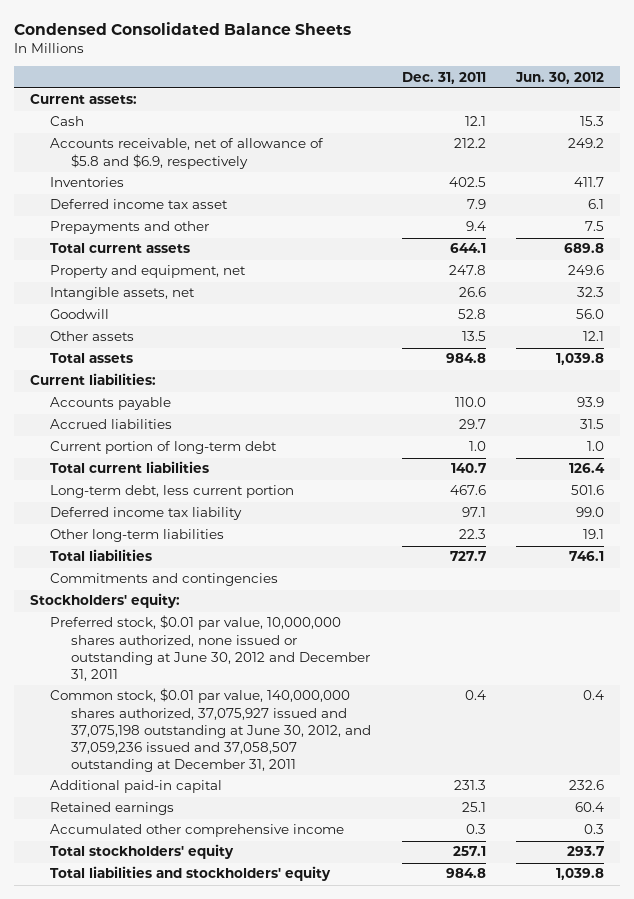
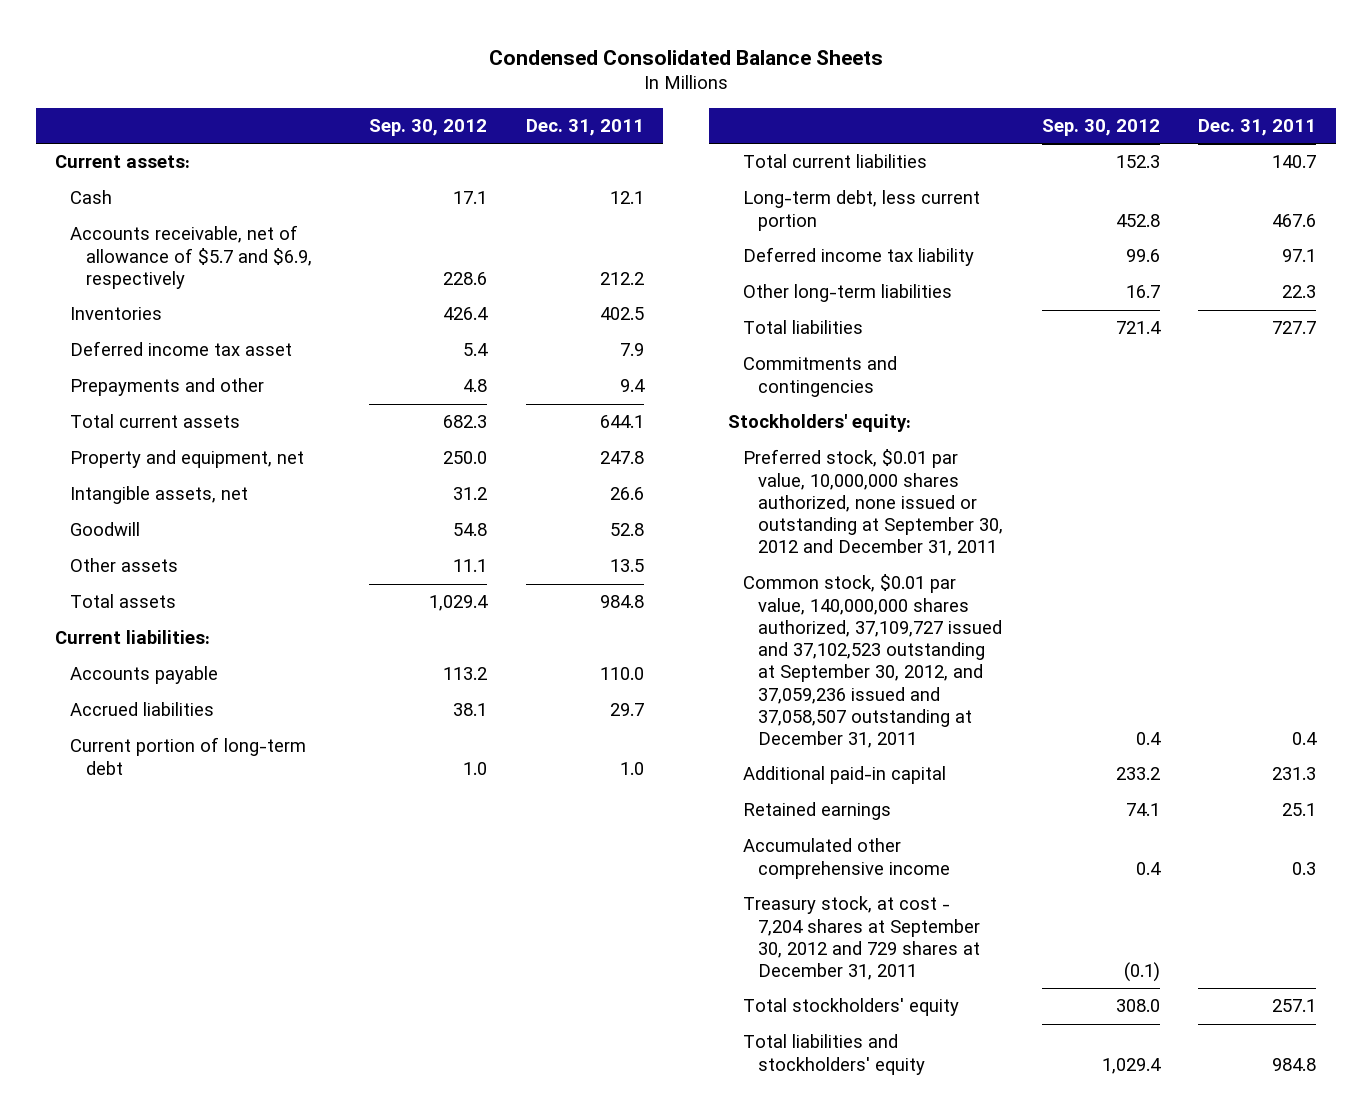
- | Dec. 31, 2011 | Jun. 30, 2012
+ | Sep. 30, 2012 | Dec. 31, 2011
- Accounts receivable, net of allowance of $5.8 and $6.9, respectively | 212.2 | 249.2
+ Accounts receivable, net of allowance of $5.7 and $6.9, respectively | 228.6 | 212.2
- Preferred stock, $0.01 par value, 10,000,000 shares authorized, none issued or outstanding at June 30, 2012 and December 31, 2011
- Common stock, $0.01 par value, 140,000,000 shares authorized, 37,075,927 issued and 37,075,198 outstanding at June 30, 2012, and 37,059,236 issued and 37,058,507 outstanding at December 31, 2011 | 0.4 | 0.4
+ Preferred stock, $0.01 par value, 10,000,000 shares authorized, none issued or outstanding at September 30, 2012 and December 31, 2011
+ Common stock, $0.01 par value, 140,000,000 shares authorized, 37,109,727 issued and 37,102,523 outstanding at September 30, 2012, and 37,059,236 issued and 37,058,507 outstanding at December 31, 2011 | 0.4 | 0.4
+ Treasury stock, at cost - 7,204 shares at September 30, 2012 and 729 shares at December 31, 2011 | (0.1) |

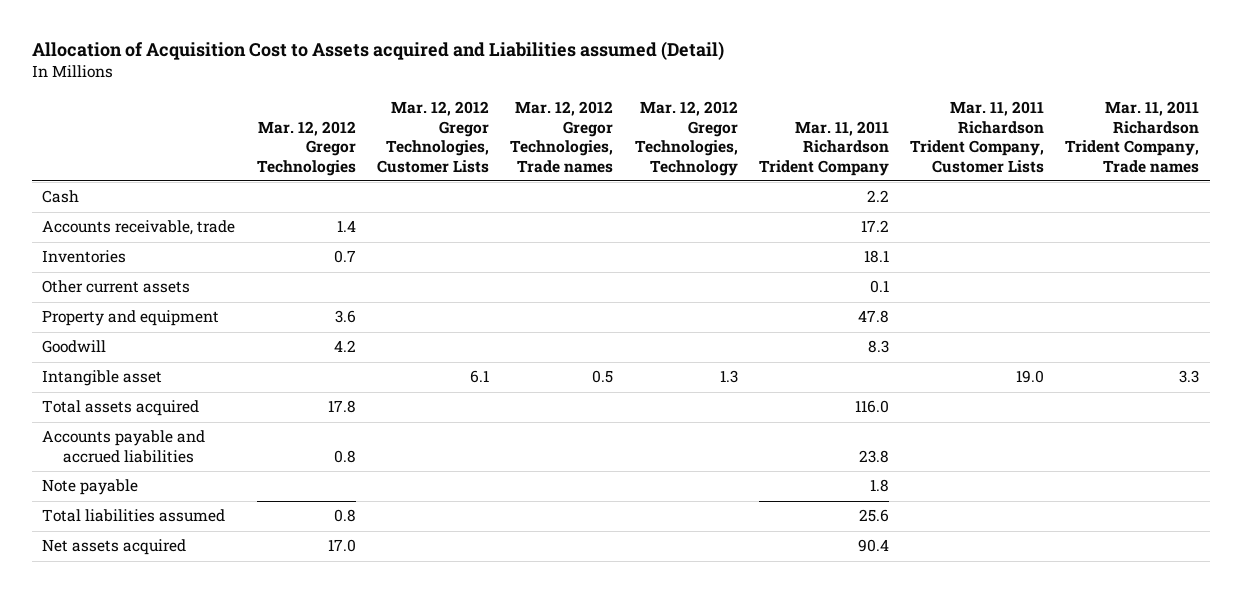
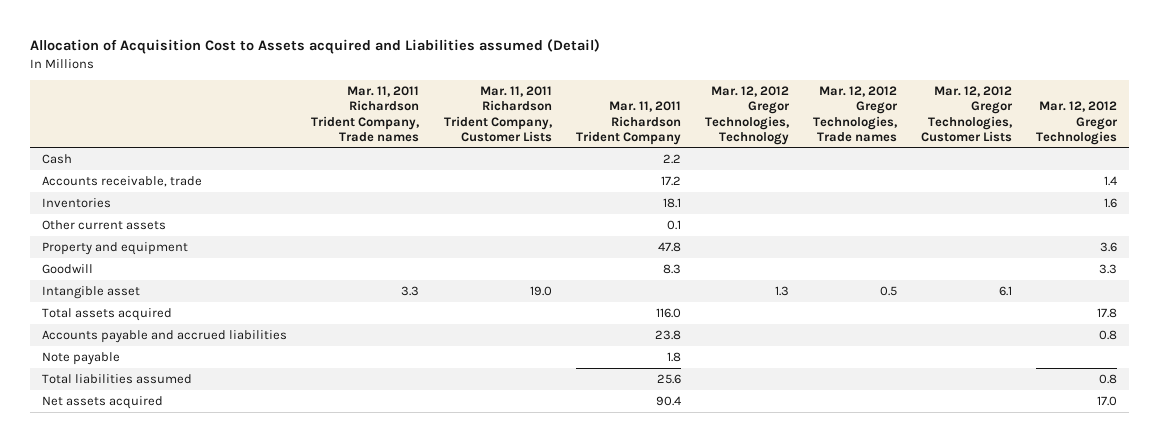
- | Mar. 12, 2012 Gregor Technologies | Mar. 12, 2012 Gregor Technologies, Customer Lists | Mar. 12, 2012 Gregor Technologies, Trade names | Mar. 12, 2012 Gregor Technologies, Technology | Mar. 11, 2011 Richardson Trident Company | Mar. 11, 2011 Richardson Trident Company, Customer Lists | Mar. 11, 2011 Richardson Trident Company, Trade names
+ | Mar. 11, 2011 Richardson Trident Company, Trade names | Mar. 11, 2011 Richardson Trident Company, Customer Lists | Mar. 11, 2011 Richardson Trident Company | Mar. 12, 2012 Gregor Technologies, Technology | Mar. 12, 2012 Gregor Technologies, Trade names | Mar. 12, 2012 Gregor Technologies, Customer Lists | Mar. 12, 2012 Gregor Technologies
- Inventories | 0.7 | | | | 18.1 | |
+ Inventories | | | 18.1 | | | | 1.6
- Goodwill | 4.2 | | | | 8.3 | |
+ Goodwill | | | 8.3 | | | | 3.3

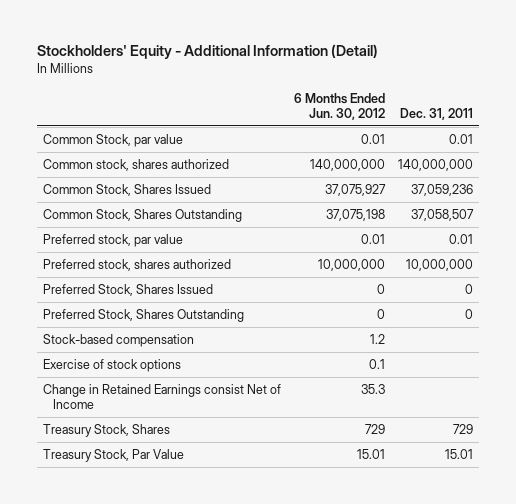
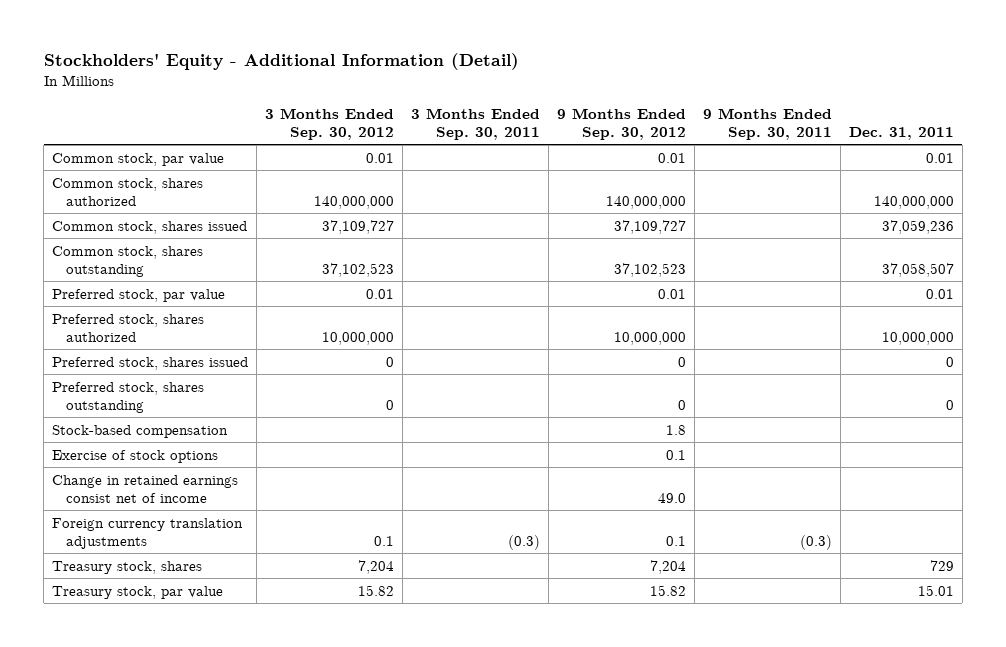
- | 6 Months Ended Jun. 30, 2012 | Dec. 31, 2011
+ | 3 Months Ended Sep. 30, 2012 | 3 Months Ended Sep. 30, 2011 | 9 Months Ended Sep. 30, 2012 | 9 Months Ended Sep. 30, 2011 | Dec. 31, 2011
- Common Stock, par value | 0.01 | 0.01
+ Common stock, par value | 0.01 | | 0.01 | | 0.01
- Common Stock, Shares Issued | 37,075,927 | 37,059,236
- Common Stock, Shares Outstanding | 37,075,198 | 37,058,507
+ Common stock, shares issued | 37,109,727 | | 37,109,727 | | 37,059,236
+ Common stock, shares outstanding | 37,102,523 | | 37,102,523 | | 37,058,507
- Preferred Stock, Shares Issued | 0 | 0
- Preferred Stock, Shares Outstanding | 0 | 0
+ Preferred stock, shares issued | 0 | | 0 | | 0
+ Preferred stock, shares outstanding | 0 | | 0 | | 0
- Change in Retained Earnings consist Net of Income | 35.3 |
- Treasury Stock, Shares | 729 | 729
- Treasury Stock, Par Value | 15.01 | 15.01
+ Change in retained earnings consist net of income | | | 49.0 | |
+ Foreign currency translation adjustments | 0.1 | (0.3) | 0.1 | (0.3) |
+ Treasury stock, shares | 7,204 | | 7,204 | | 729
+ Treasury stock, par value | 15.82 | | 15.82 | | 15.01

